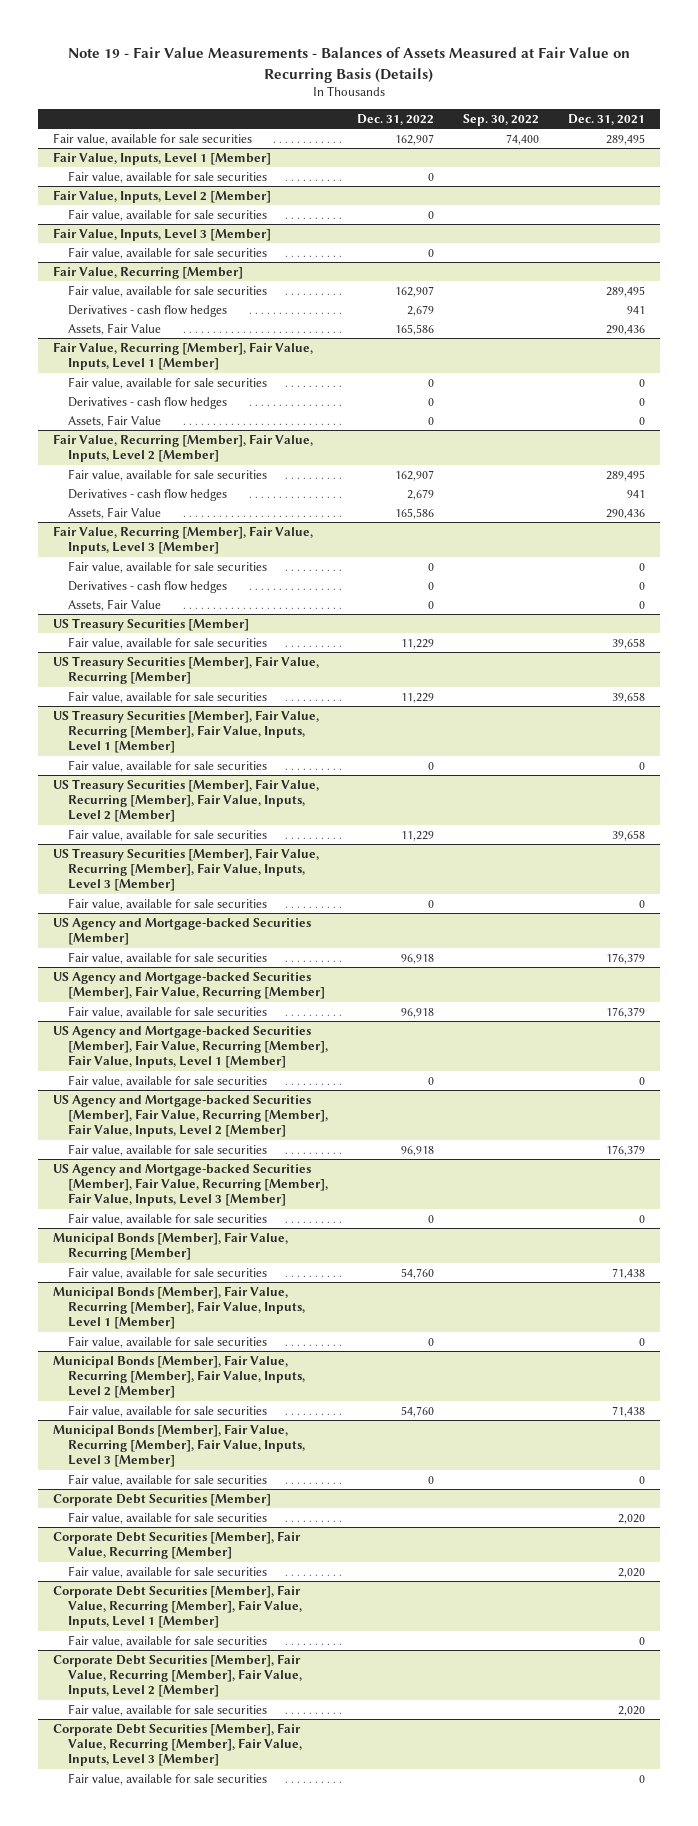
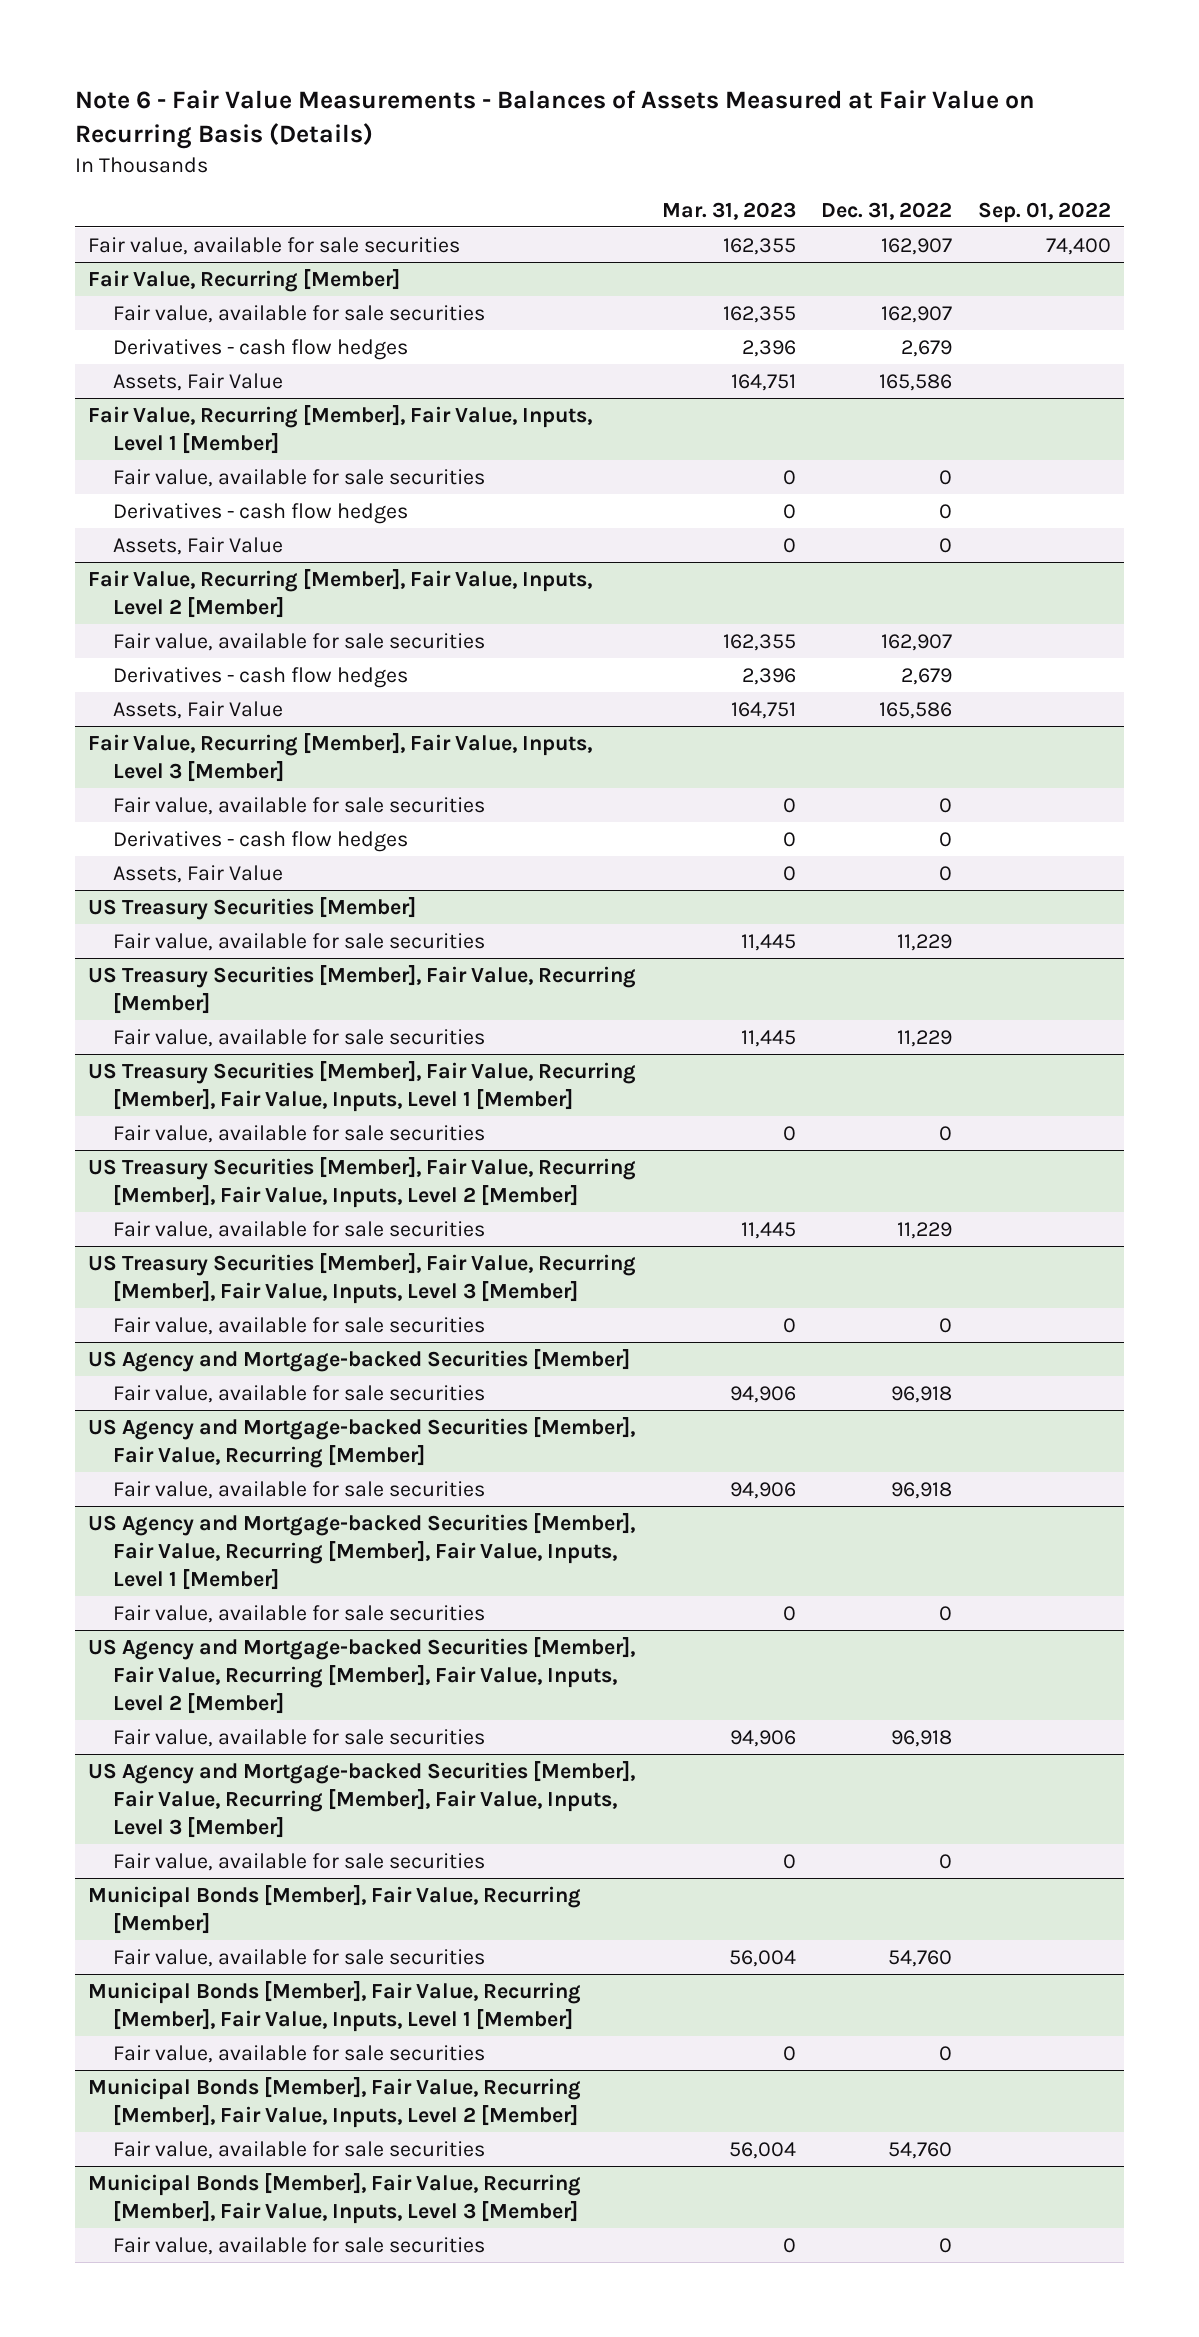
- Note 19 - Fair Value Measurements - Balances of Assets Measured at Fair Value on Recurring Basis (Details)
+ Note 6 - Fair Value Measurements - Balances of Assets Measured at Fair Value on Recurring Basis (Details)
- | Dec. 31, 2022 | Sep. 30, 2022 | Dec. 31, 2021
+ | Mar. 31, 2023 | Dec. 31, 2022 | Sep. 01, 2022
- Fair Value, Inputs, Level 1 [Member]
- Fair value, available for sale securities | 0 | |
- Fair Value, Inputs, Level 2 [Member]
- Fair value, available for sale securities | 0 | |
- Fair Value, Inputs, Level 3 [Member]
- Fair value, available for sale securities | 0 | |
- Corporate Debt Securities [Member]
- Fair value, available for sale securities | | | 2,020
- Corporate Debt Securities [Member], Fair Value, Recurring [Member]
- Fair value, available for sale securities | | | 2,020
- Corporate Debt Securities [Member], Fair Value, Recurring [Member], Fair Value, Inputs, Level 1 [Member]
- Fair value, available for sale securities | | | 0
- Corporate Debt Securities [Member], Fair Value, Recurring [Member], Fair Value, Inputs, Level 2 [Member]
- Fair value, available for sale securities | | | 2,020
- Corporate Debt Securities [Member], Fair Value, Recurring [Member], Fair Value, Inputs, Level 3 [Member]
- Fair value, available for sale securities | | | 0

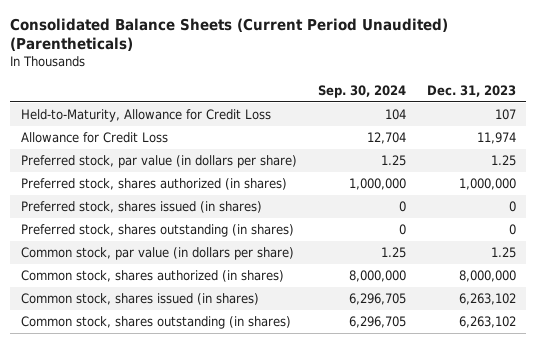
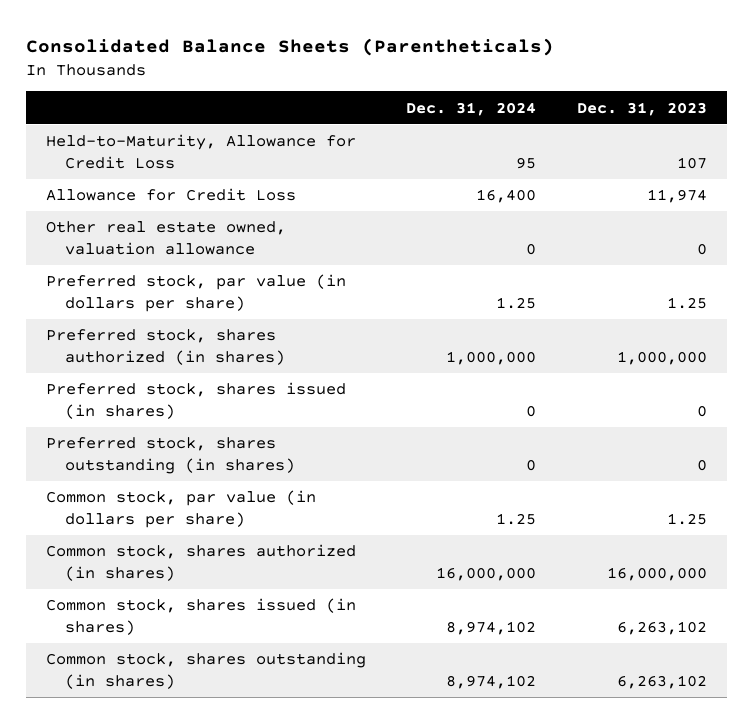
- Consolidated Balance Sheets (Current Period Unaudited) (Parentheticals)
+ Consolidated Balance Sheets (Parentheticals)
- | Sep. 30, 2024 | Dec. 31, 2023
+ | Dec. 31, 2024 | Dec. 31, 2023
+ Other real estate owned, valuation allowance | 0 | 0
- Common stock, shares authorized (in shares) | 8,000,000 | 8,000,000
+ Common stock, shares authorized (in shares) | 16,000,000 | 16,000,000

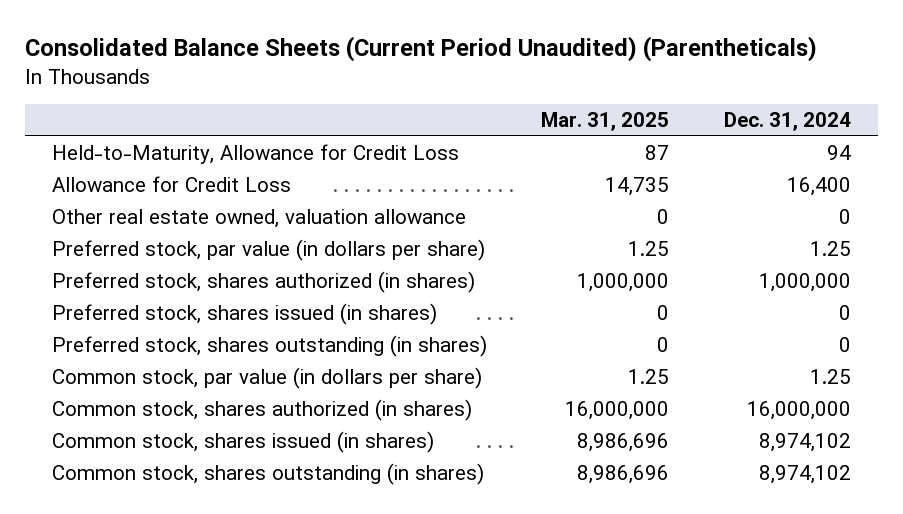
- Consolidated Balance Sheets (Parentheticals)
+ Consolidated Balance Sheets (Current Period Unaudited) (Parentheticals)
- | Dec. 31, 2024 | Dec. 31, 2023
+ | Mar. 31, 2025 | Dec. 31, 2024
- Held-to-Maturity, Allowance for Credit Loss | 95 | 107
+ Held-to-Maturity, Allowance for Credit Loss | 87 | 94

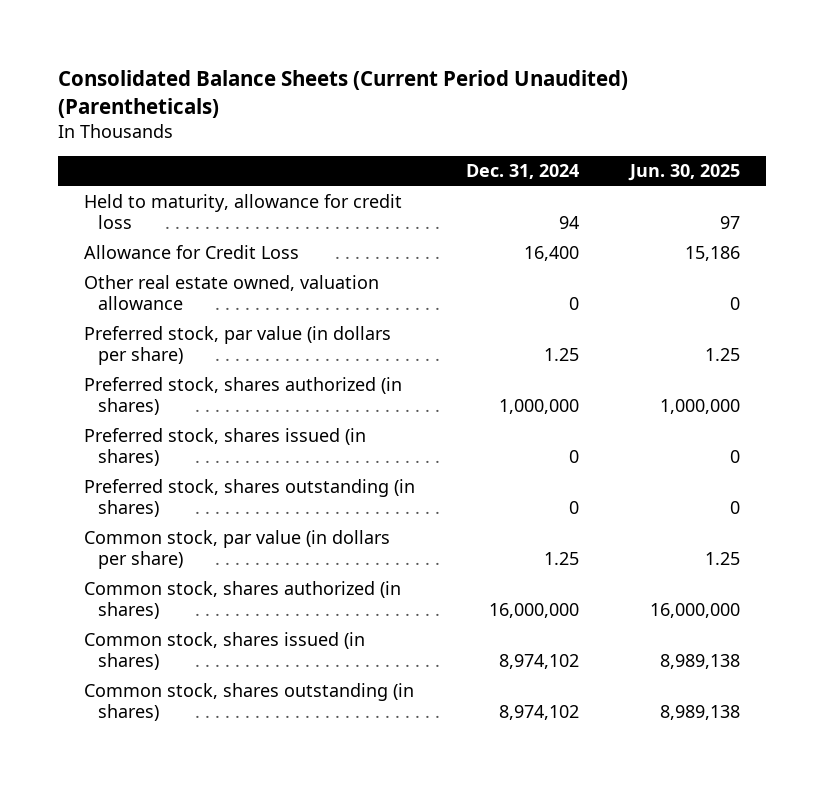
- | Mar. 31, 2025 | Dec. 31, 2024
+ | Dec. 31, 2024 | Jun. 30, 2025
- Held-to-Maturity, Allowance for Credit Loss | 87 | 94
+ Held to maturity, allowance for credit loss | 94 | 97

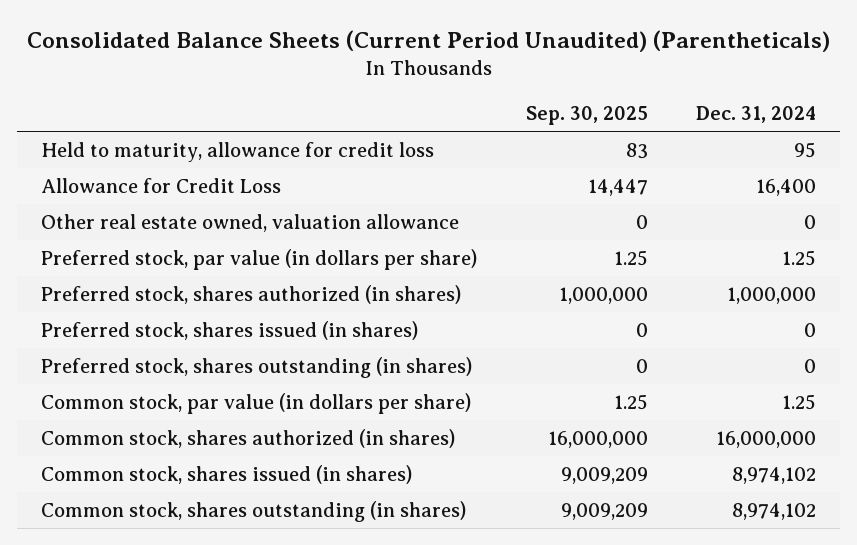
- | Dec. 31, 2024 | Jun. 30, 2025
+ | Sep. 30, 2025 | Dec. 31, 2024
- Held to maturity, allowance for credit loss | 94 | 97
+ Held to maturity, allowance for credit loss | 83 | 95

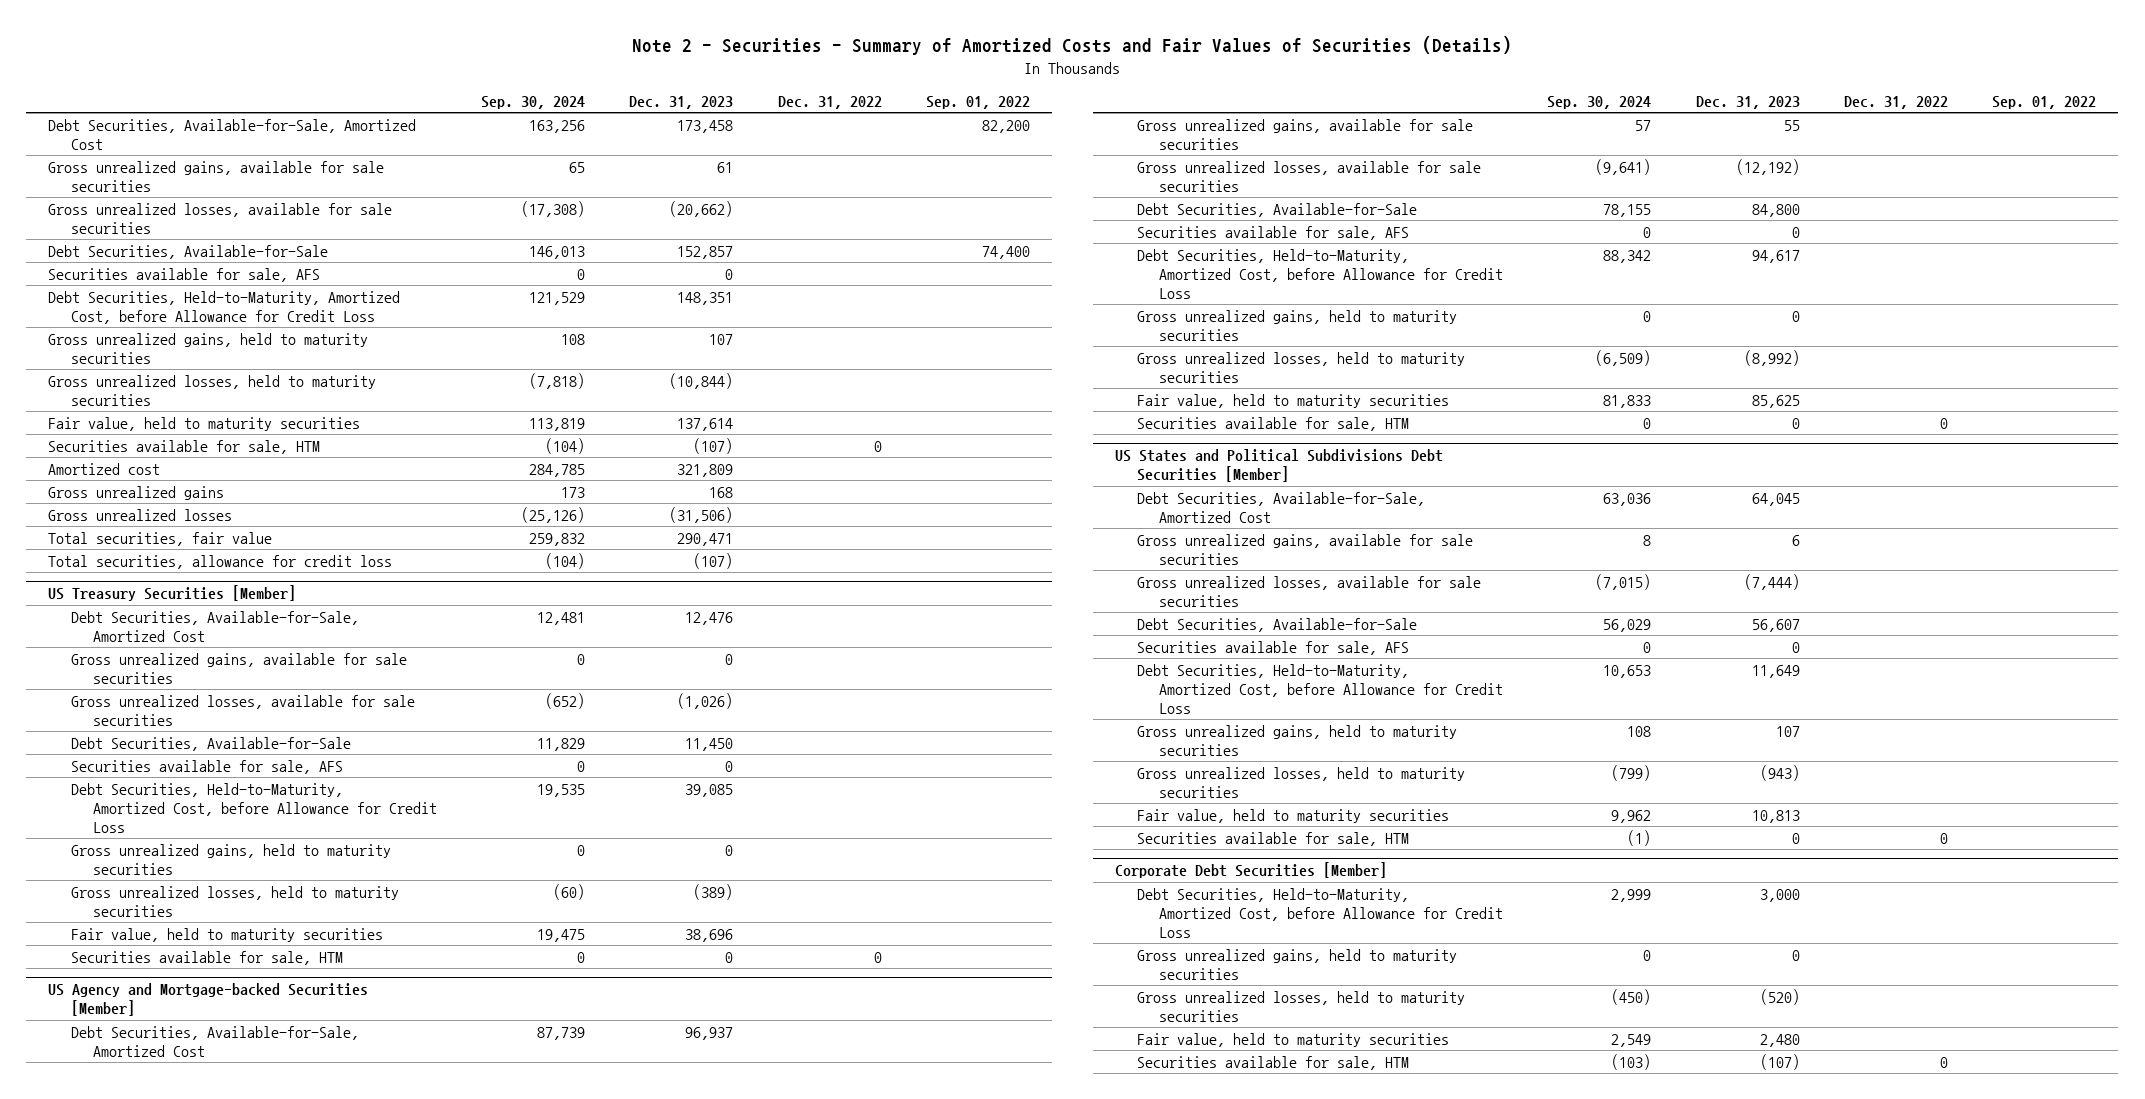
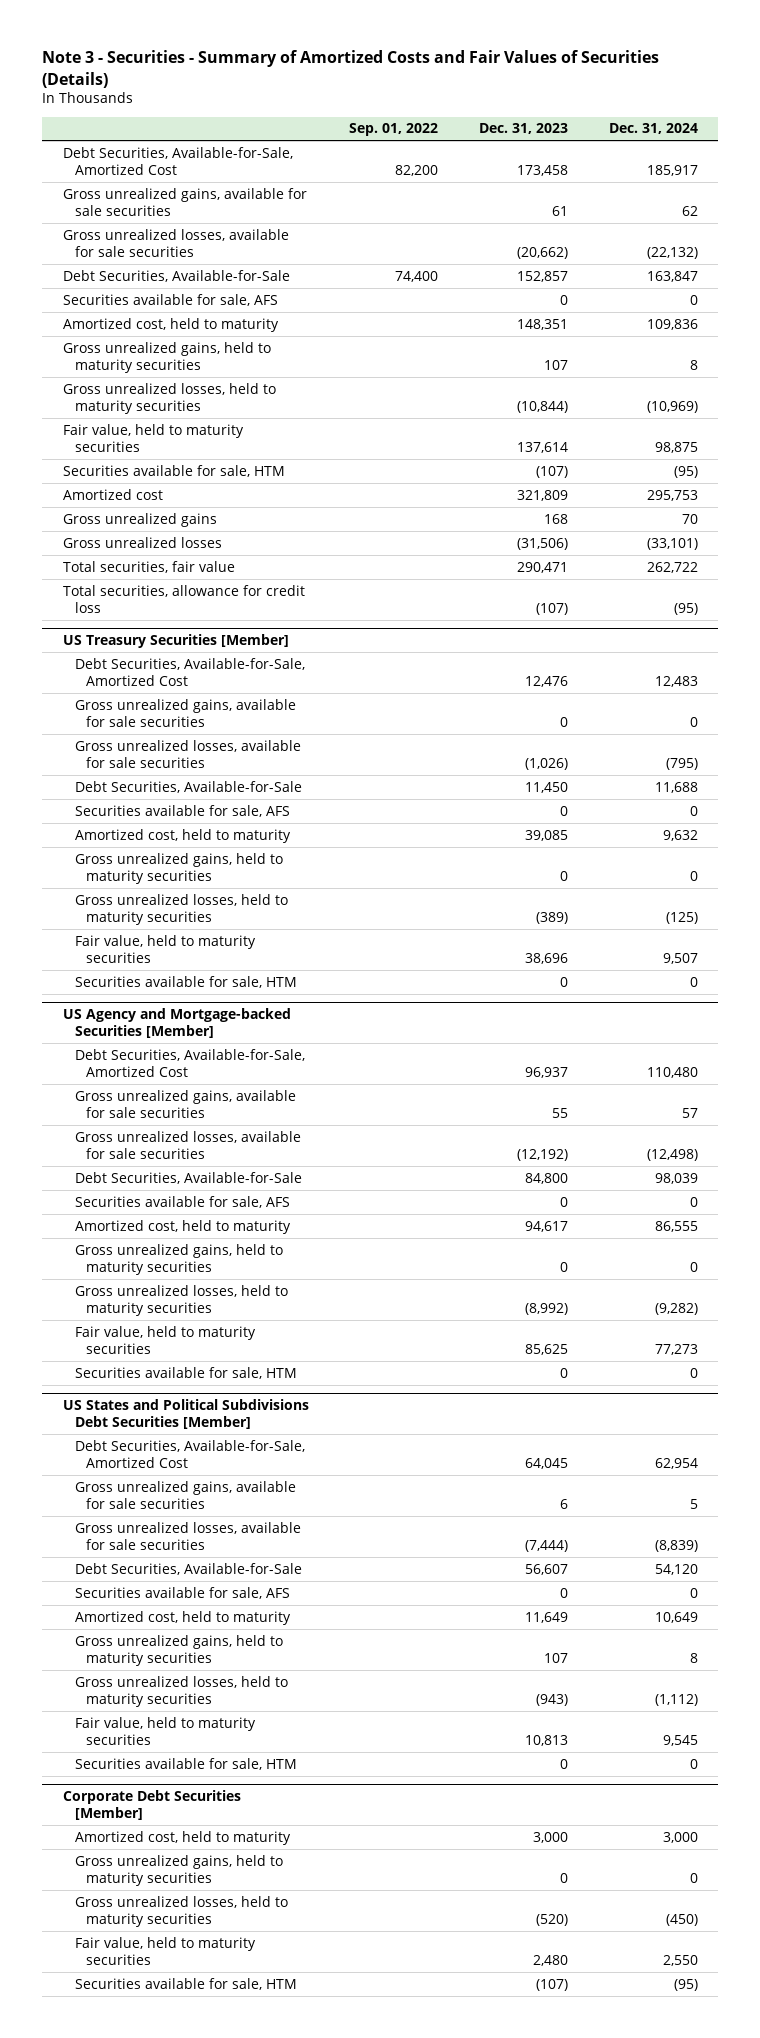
- Note 2 - Securities - Summary of Amortized Costs and Fair Values of Securities (Details)
+ Note 3 - Securities - Summary of Amortized Costs and Fair Values of Securities (Details)
- | Sep. 30, 2024 | Dec. 31, 2023 | Dec. 31, 2022 | Sep. 01, 2022
+ | Sep. 01, 2022 | Dec. 31, 2023 | Dec. 31, 2024
- Debt Securities, Held-to-Maturity, Amortized Cost, before Allowance for Credit Loss | 121,529 | 148,351 | |
+ Amortized cost, held to maturity | | 148,351 | 109,836
@ US Treasury Securities [Member]
- Debt Securities, Held-to-Maturity, Amortized Cost, before Allowance for Credit Loss | 19,535 | 39,085 | |
+ Amortized cost, held to maturity | | 39,085 | 9,632
@ US Agency and Mortgage-backed Securities [Member]
- Debt Securities, Held-to-Maturity, Amortized Cost, before Allowance for Credit Loss | 88,342 | 94,617 | |
+ Amortized cost, held to maturity | | 94,617 | 86,555
@ US States and Political Subdivisions Debt Securities [Member]
- Debt Securities, Held-to-Maturity, Amortized Cost, before Allowance for Credit Loss | 10,653 | 11,649 | |
+ Amortized cost, held to maturity | | 11,649 | 10,649
@ Corporate Debt Securities [Member]
- Debt Securities, Held-to-Maturity, Amortized Cost, before Allowance for Credit Loss | 2,999 | 3,000 | |
+ Amortized cost, held to maturity | | 3,000 | 3,000

